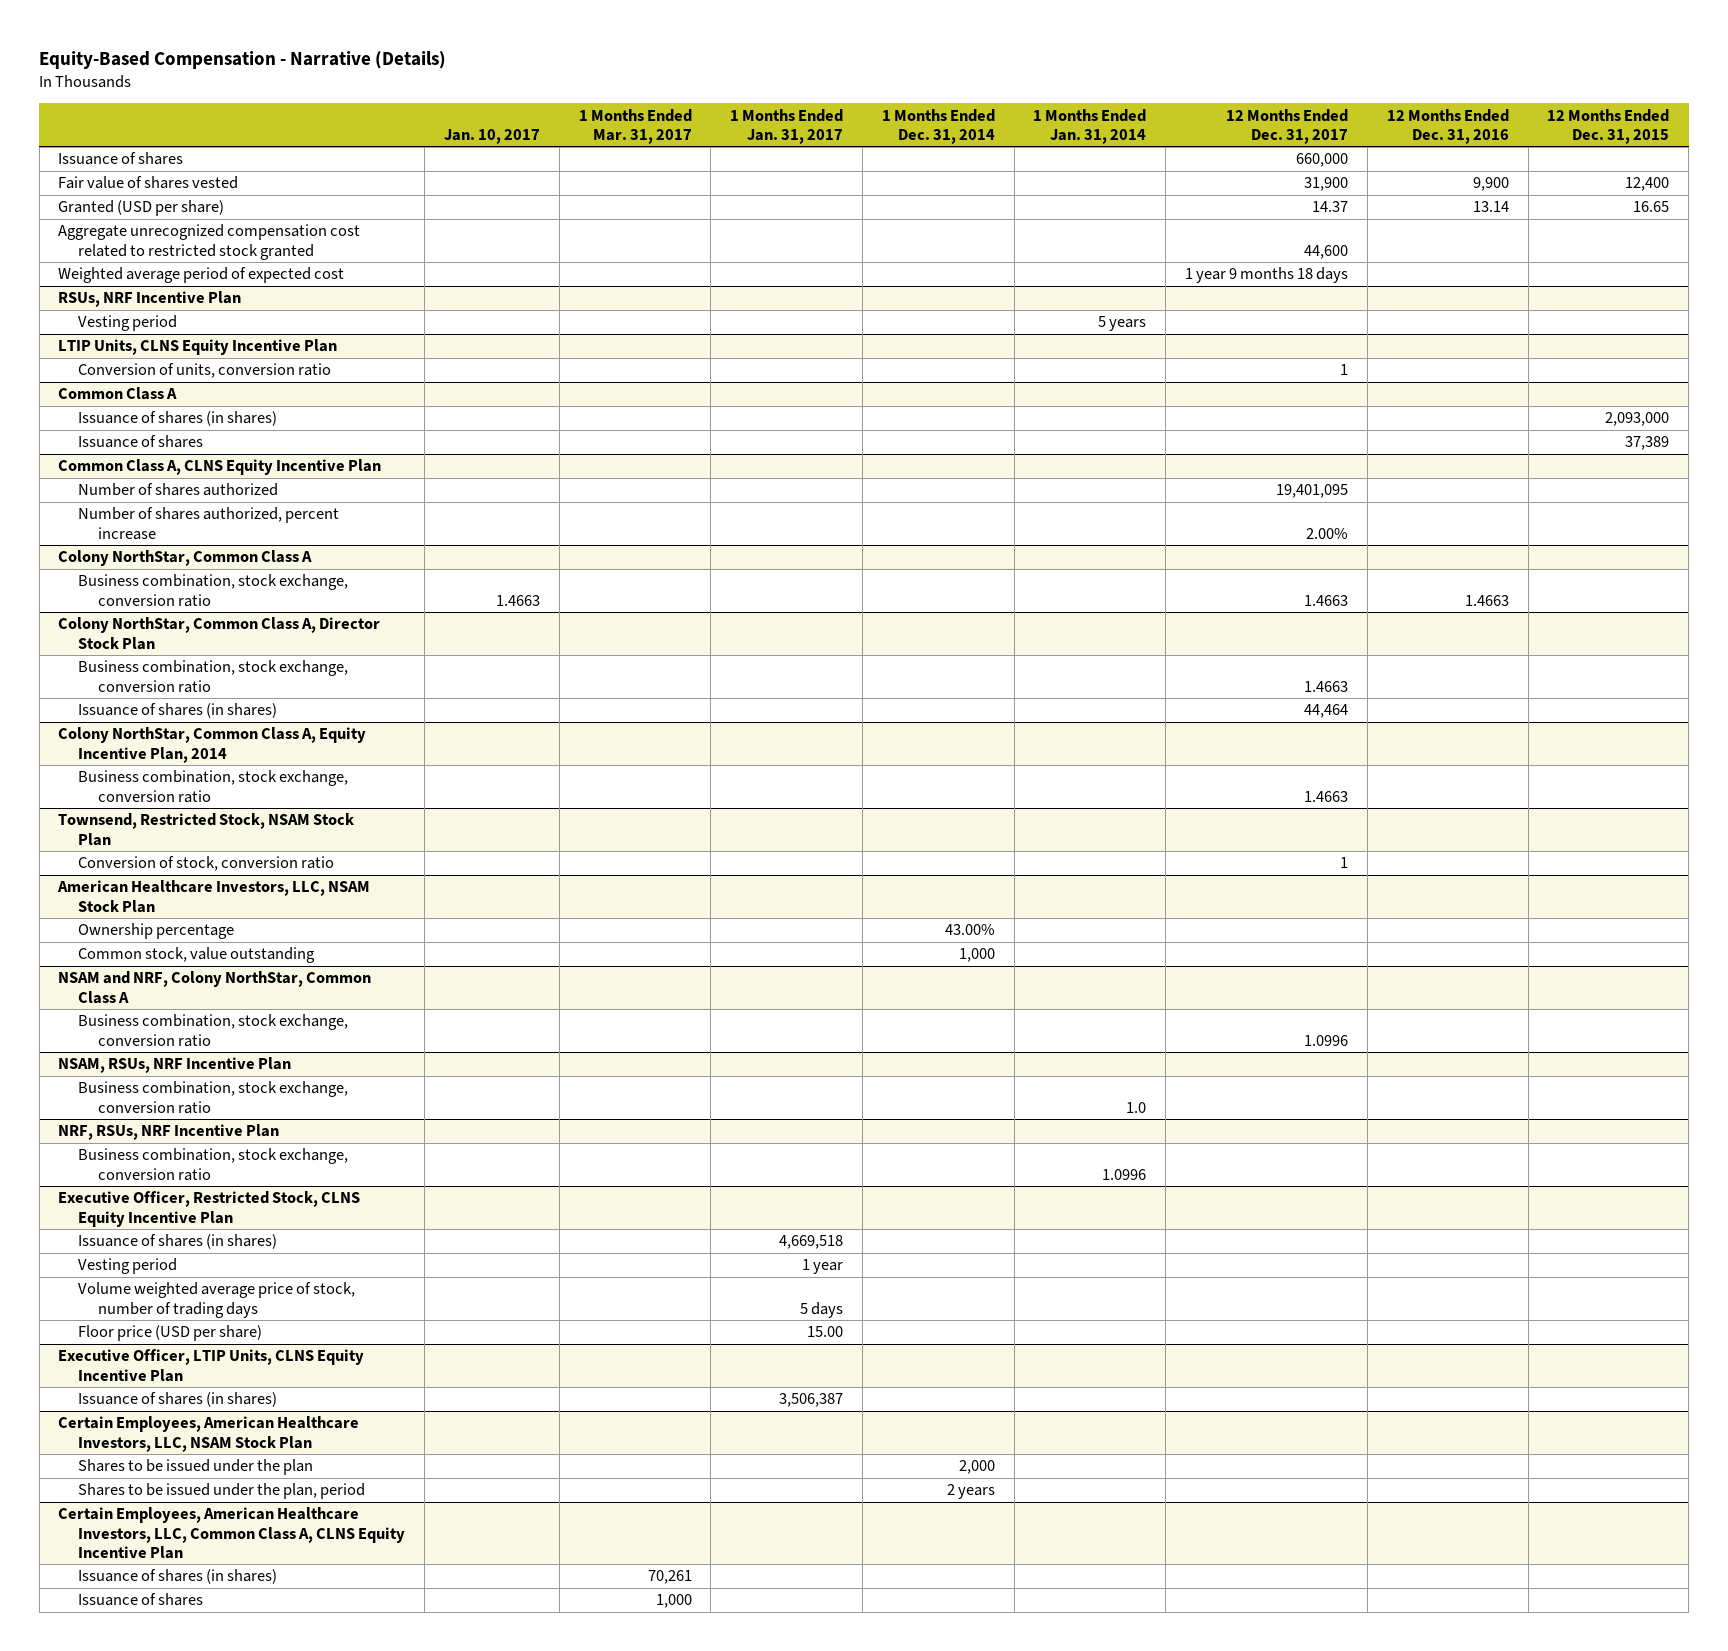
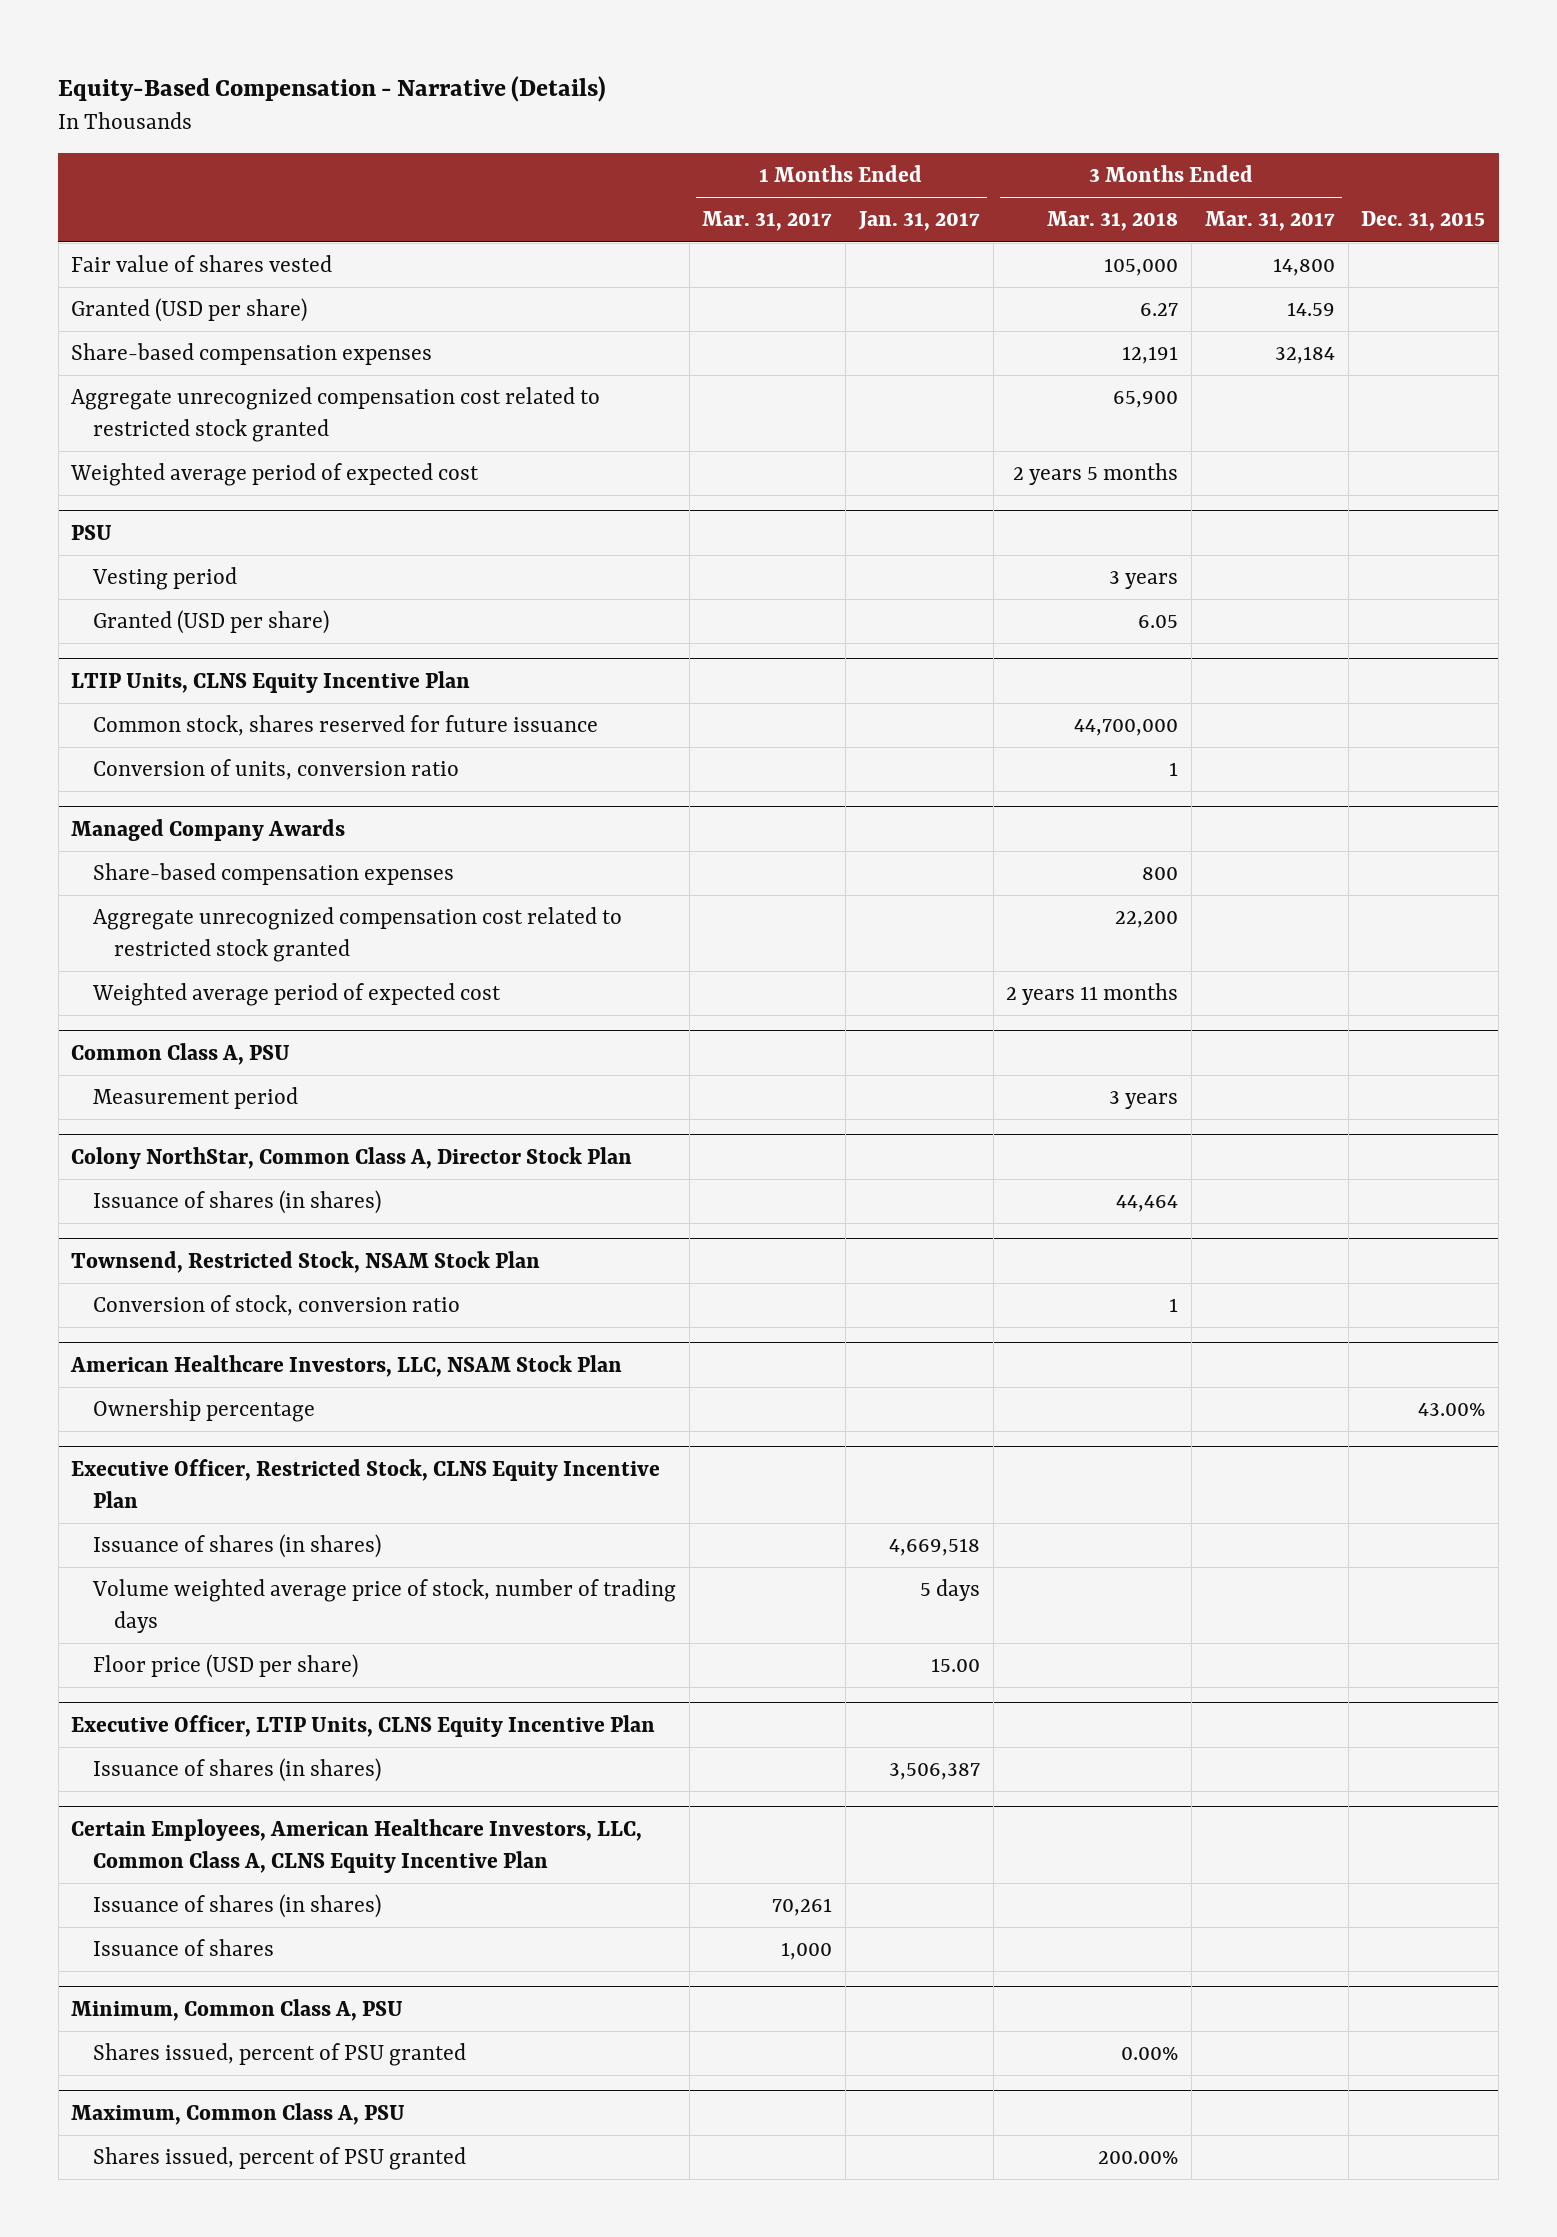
- | Jan. 10, 2017 | 1 Months Ended Mar. 31, 2017 | 1 Months Ended Jan. 31, 2017 | 1 Months Ended Dec. 31, 2014 | 1 Months Ended Jan. 31, 2014 | 12 Months Ended Dec. 31, 2017 | 12 Months Ended Dec. 31, 2016 | 12 Months Ended Dec. 31, 2015
+ | 1 Months Ended Mar. 31, 2017 | 1 Months Ended Jan. 31, 2017 | 3 Months Ended Mar. 31, 2018 | 3 Months Ended Mar. 31, 2017 | Dec. 31, 2015
- Issuance of shares | | | | | | 660,000 | |
+ Share-based compensation expenses | | | 12,191 | 32,184 |
- RSUs, NRF Incentive Plan
- Vesting period | | | | | 5 years | | |
+ PSU
+ Vesting period | | | 3 years | |
+ Granted (USD per share) | | | 6.05 | |
@ LTIP Units, CLNS Equity Incentive Plan
+ Common stock, shares reserved for future issuance | | | 44,700,000 | |
- Common Class A
- Issuance of shares (in shares) | | | | | | | | 2,093,000
- Issuance of shares | | | | | | | | 37,389
- Common Class A, CLNS Equity Incentive Plan
- Number of shares authorized | | | | | | 19,401,095 | |
- Number of shares authorized, percent increase | | | | | | 2.00% | |
- Colony NorthStar, Common Class A
- Business combination, stock exchange, conversion ratio | 1.4663 | | | | | 1.4663 | 1.4663 |
+ Managed Company Awards
+ Share-based compensation expenses | | | 800 | |
+ Aggregate unrecognized compensation cost related to restricted stock granted | | | 22,200 | |
+ Weighted average period of expected cost | | | 2 years 11 months | |
+ Common Class A, PSU
+ Measurement period | | | 3 years | |
@ Colony NorthStar, Common Class A, Director Stock Plan
- Business combination, stock exchange, conversion ratio | | | | | | 1.4663 | |
- Colony NorthStar, Common Class A, Equity Incentive Plan, 2014
- Business combination, stock exchange, conversion ratio | | | | | | 1.4663 | |
@ American Healthcare Investors, LLC, NSAM Stock Plan
- Common stock, value outstanding | | | | 1,000 | | | |
- NSAM and NRF, Colony NorthStar, Common Class A
- Business combination, stock exchange, conversion ratio | | | | | | 1.0996 | |
- NSAM, RSUs, NRF Incentive Plan
- Business combination, stock exchange, conversion ratio | | | | | 1.0 | | |
- NRF, RSUs, NRF Incentive Plan
- Business combination, stock exchange, conversion ratio | | | | | 1.0996 | | |
@ Executive Officer, Restricted Stock, CLNS Equity Incentive Plan
- Vesting period | | | 1 year | | | | |
- Certain Employees, American Healthcare Investors, LLC, NSAM Stock Plan
- Shares to be issued under the plan | | | | 2,000 | | | |
- Shares to be issued under the plan, period | | | | 2 years | | | |
+ Minimum, Common Class A, PSU
+ Shares issued, percent of PSU granted | | | 0.00% | |
+ Maximum, Common Class A, PSU
+ Shares issued, percent of PSU granted | | | 200.00% | |

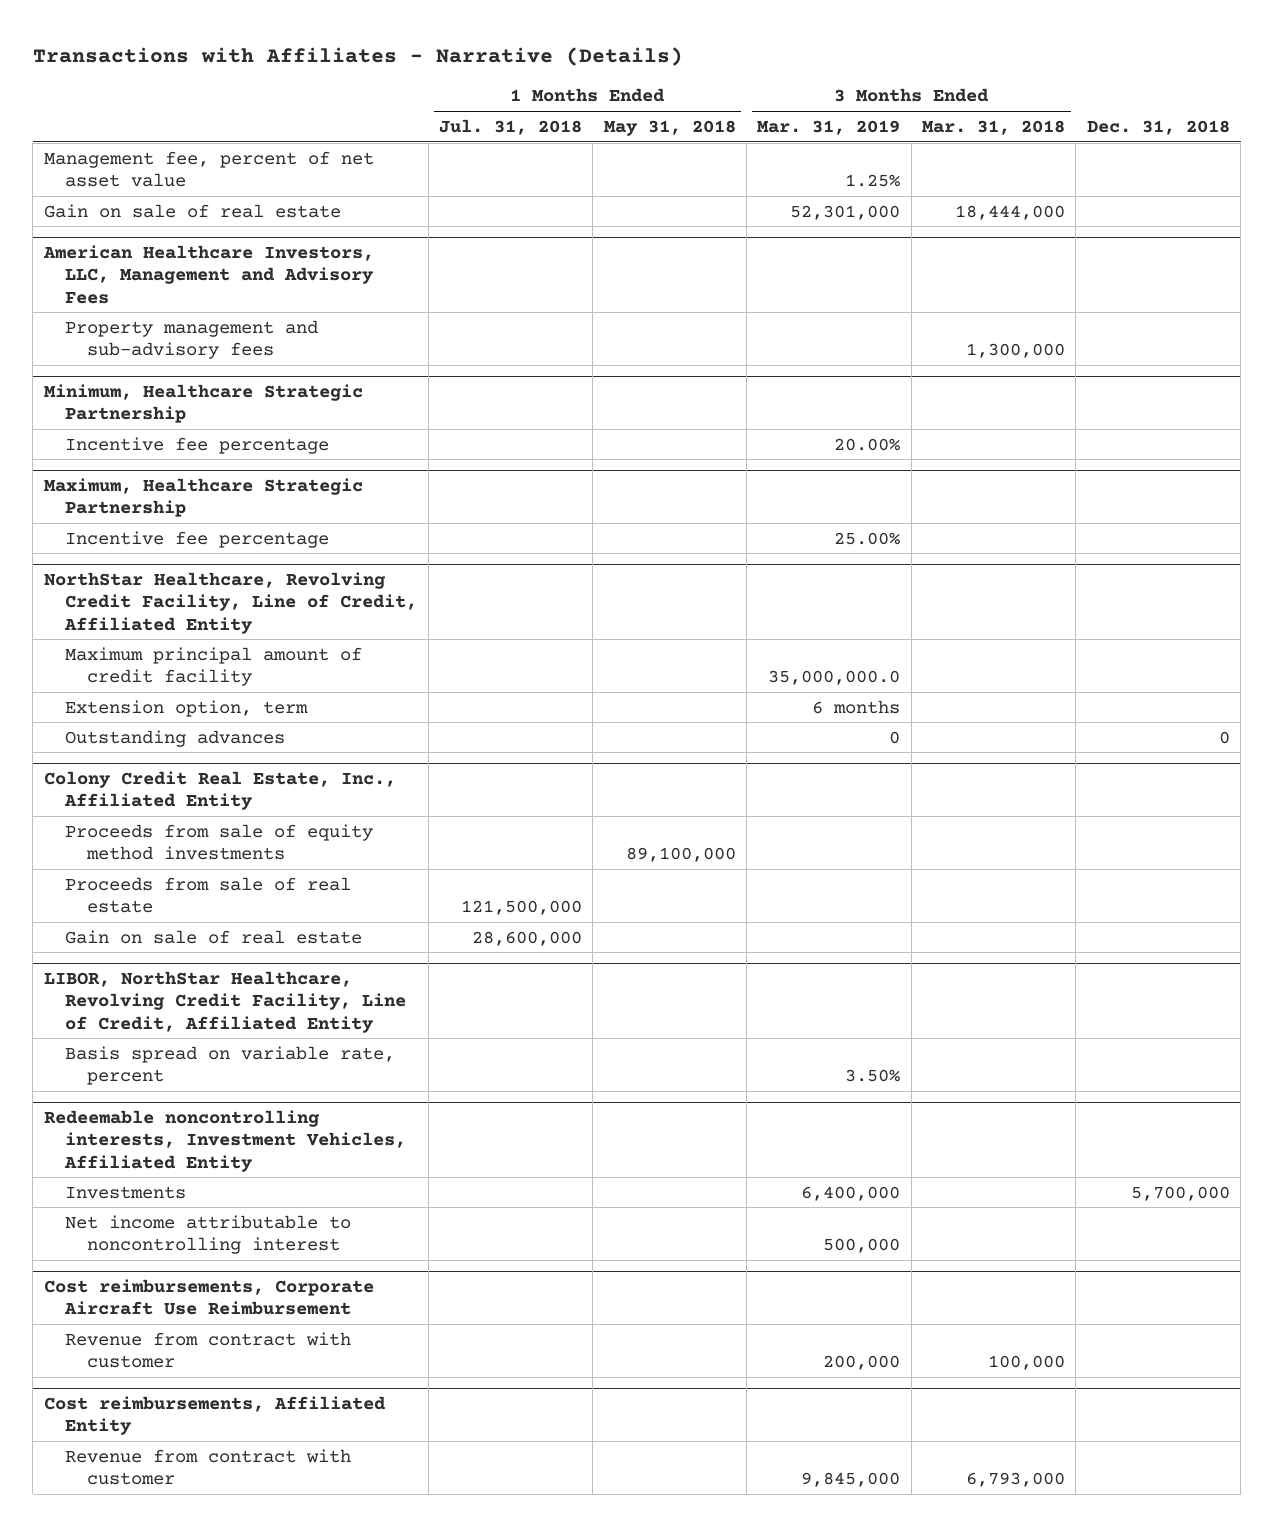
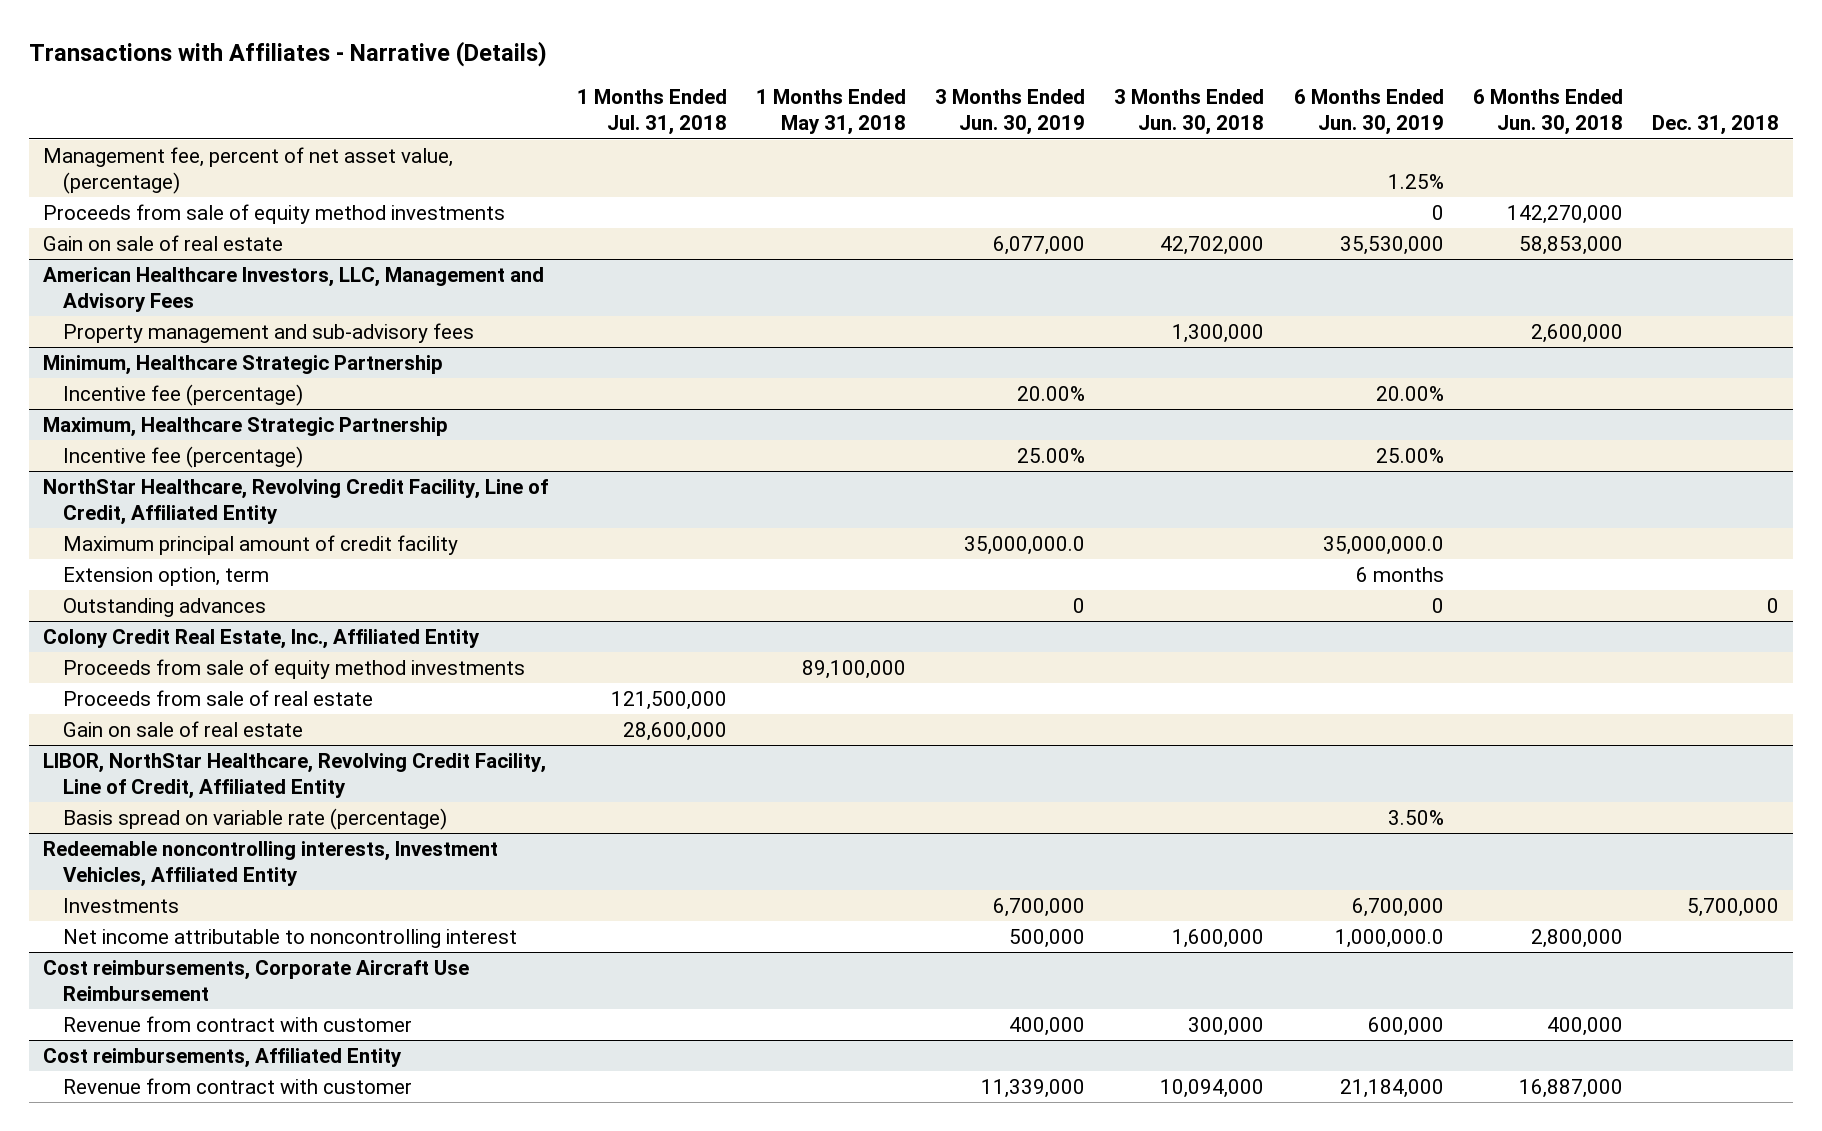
- | 1 Months Ended Jul. 31, 2018 | 1 Months Ended May 31, 2018 | 3 Months Ended Mar. 31, 2019 | 3 Months Ended Mar. 31, 2018 | Dec. 31, 2018
+ | 1 Months Ended Jul. 31, 2018 | 1 Months Ended May 31, 2018 | 3 Months Ended Jun. 30, 2019 | 3 Months Ended Jun. 30, 2018 | 6 Months Ended Jun. 30, 2019 | 6 Months Ended Jun. 30, 2018 | Dec. 31, 2018
- Management fee, percent of net asset value | | | 1.25% | |
+ Management fee, percent of net asset value, (percentage) | | | | | 1.25% | |
+ Proceeds from sale of equity method investments | | | | | 0 | 142,270,000 |
@ Minimum, Healthcare Strategic Partnership
- Incentive fee percentage | | | 20.00% | |
+ Incentive fee (percentage) | | | 20.00% | | 20.00% | |
@ Maximum, Healthcare Strategic Partnership
- Incentive fee percentage | | | 25.00% | |
+ Incentive fee (percentage) | | | 25.00% | | 25.00% | |
@ LIBOR, NorthStar Healthcare, Revolving Credit Facility, Line of Credit, Affiliated Entity
- Basis spread on variable rate, percent | | | 3.50% | |
+ Basis spread on variable rate (percentage) | | | | | 3.50% | |

